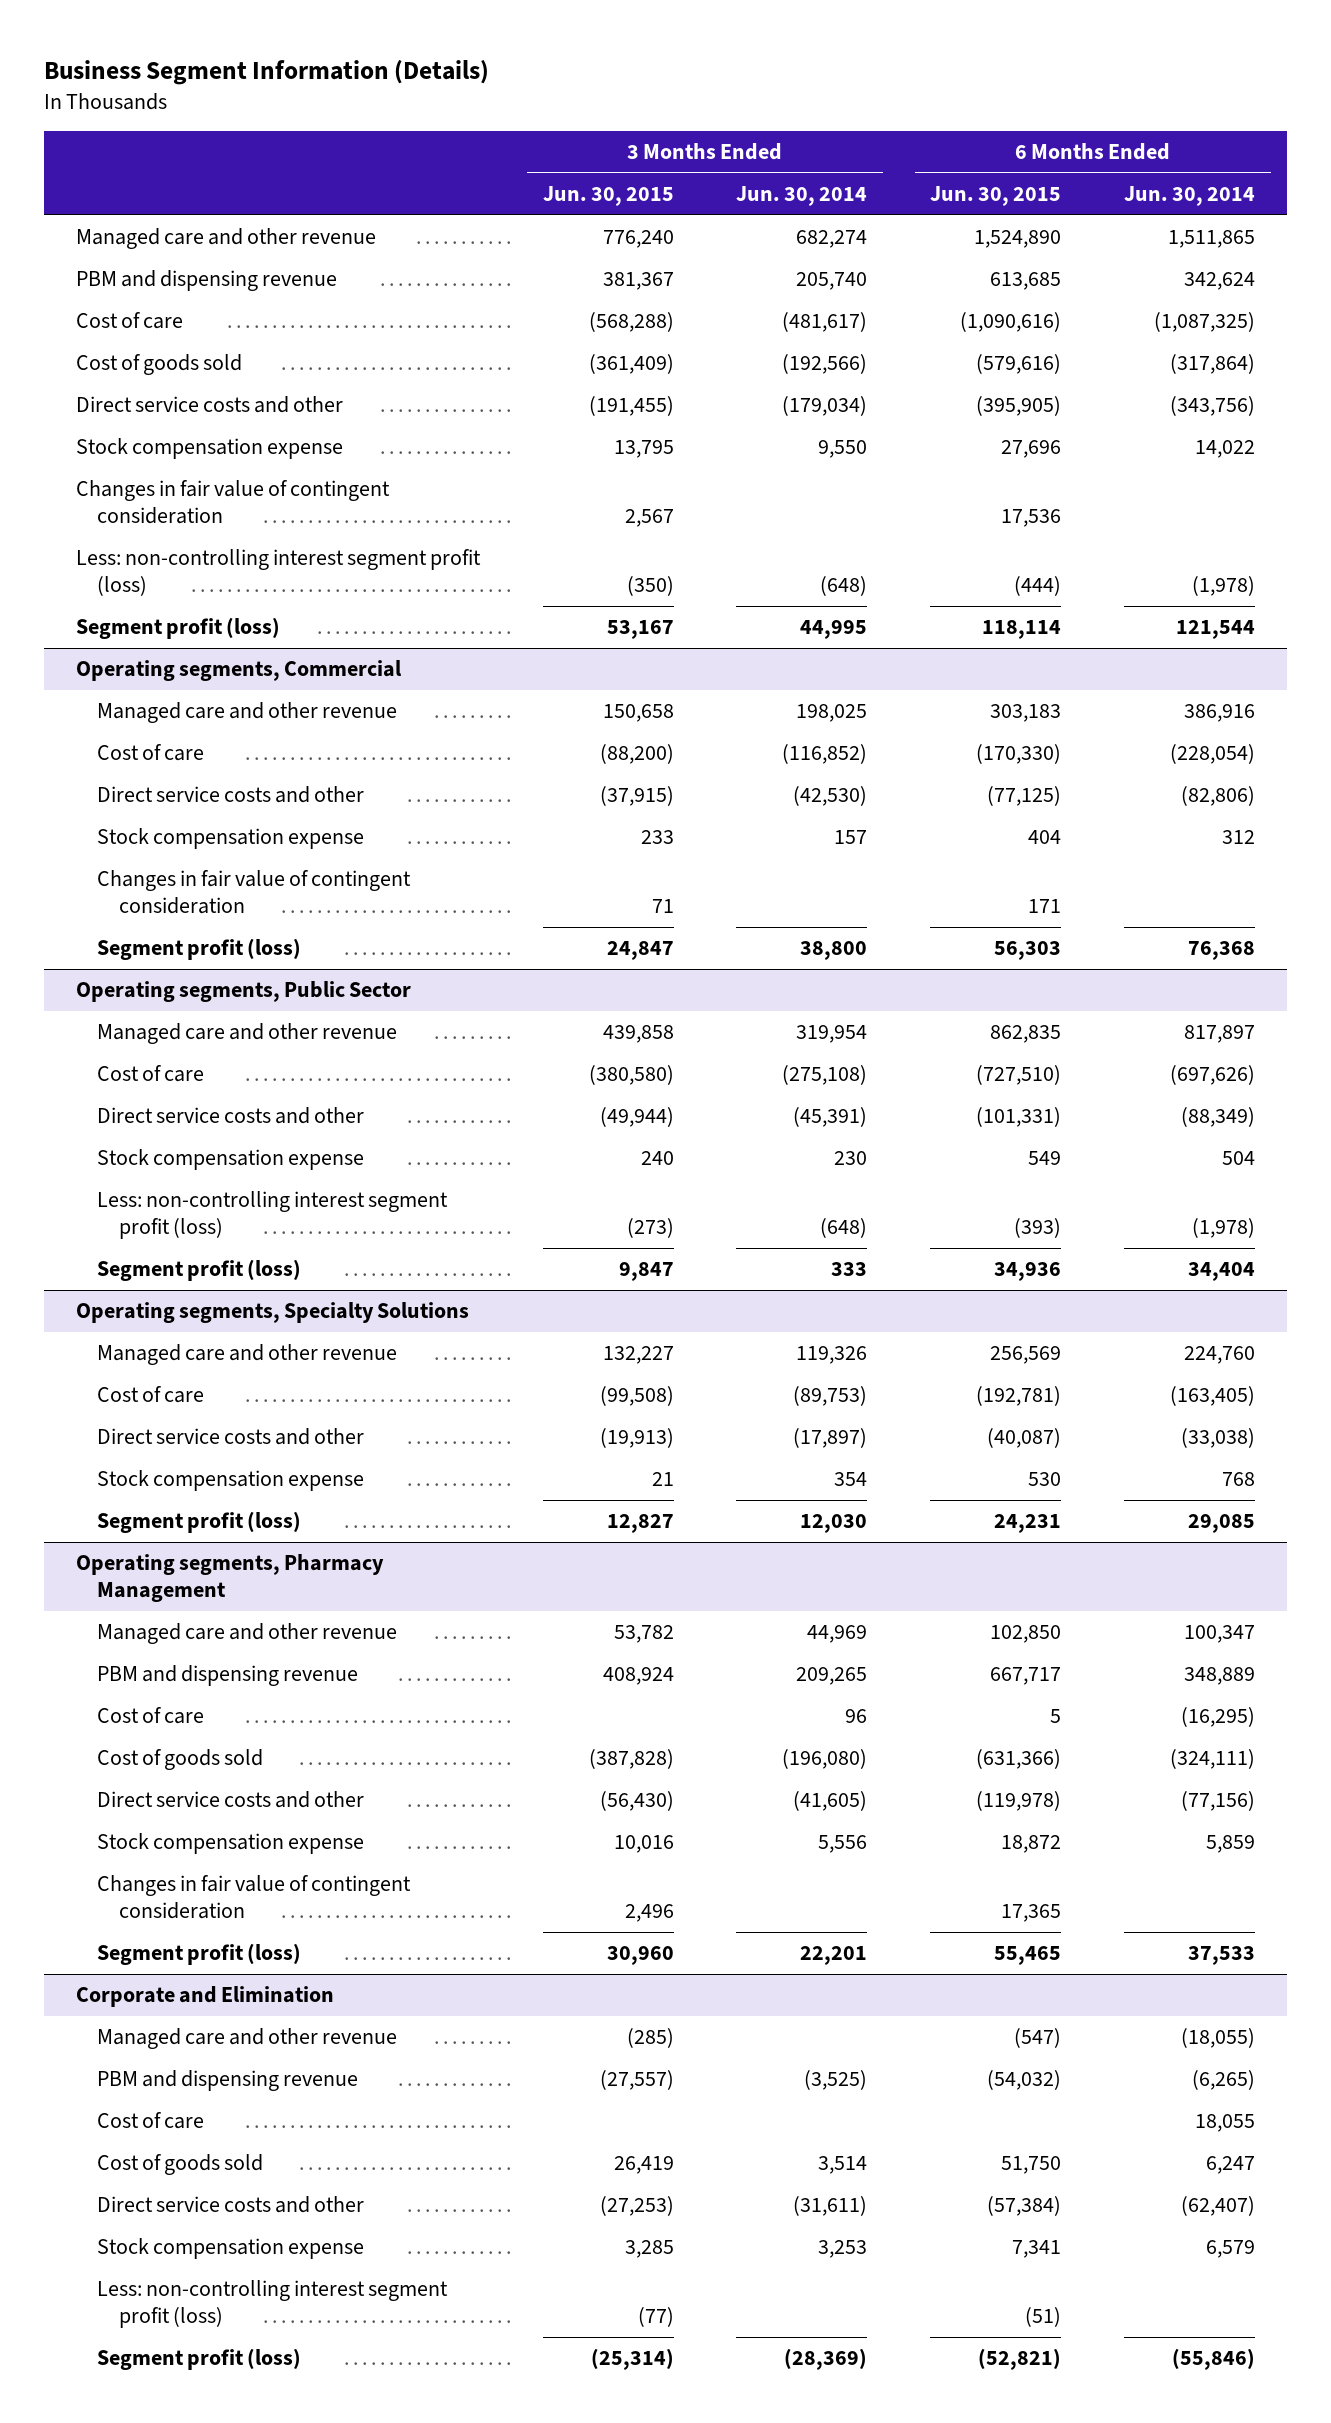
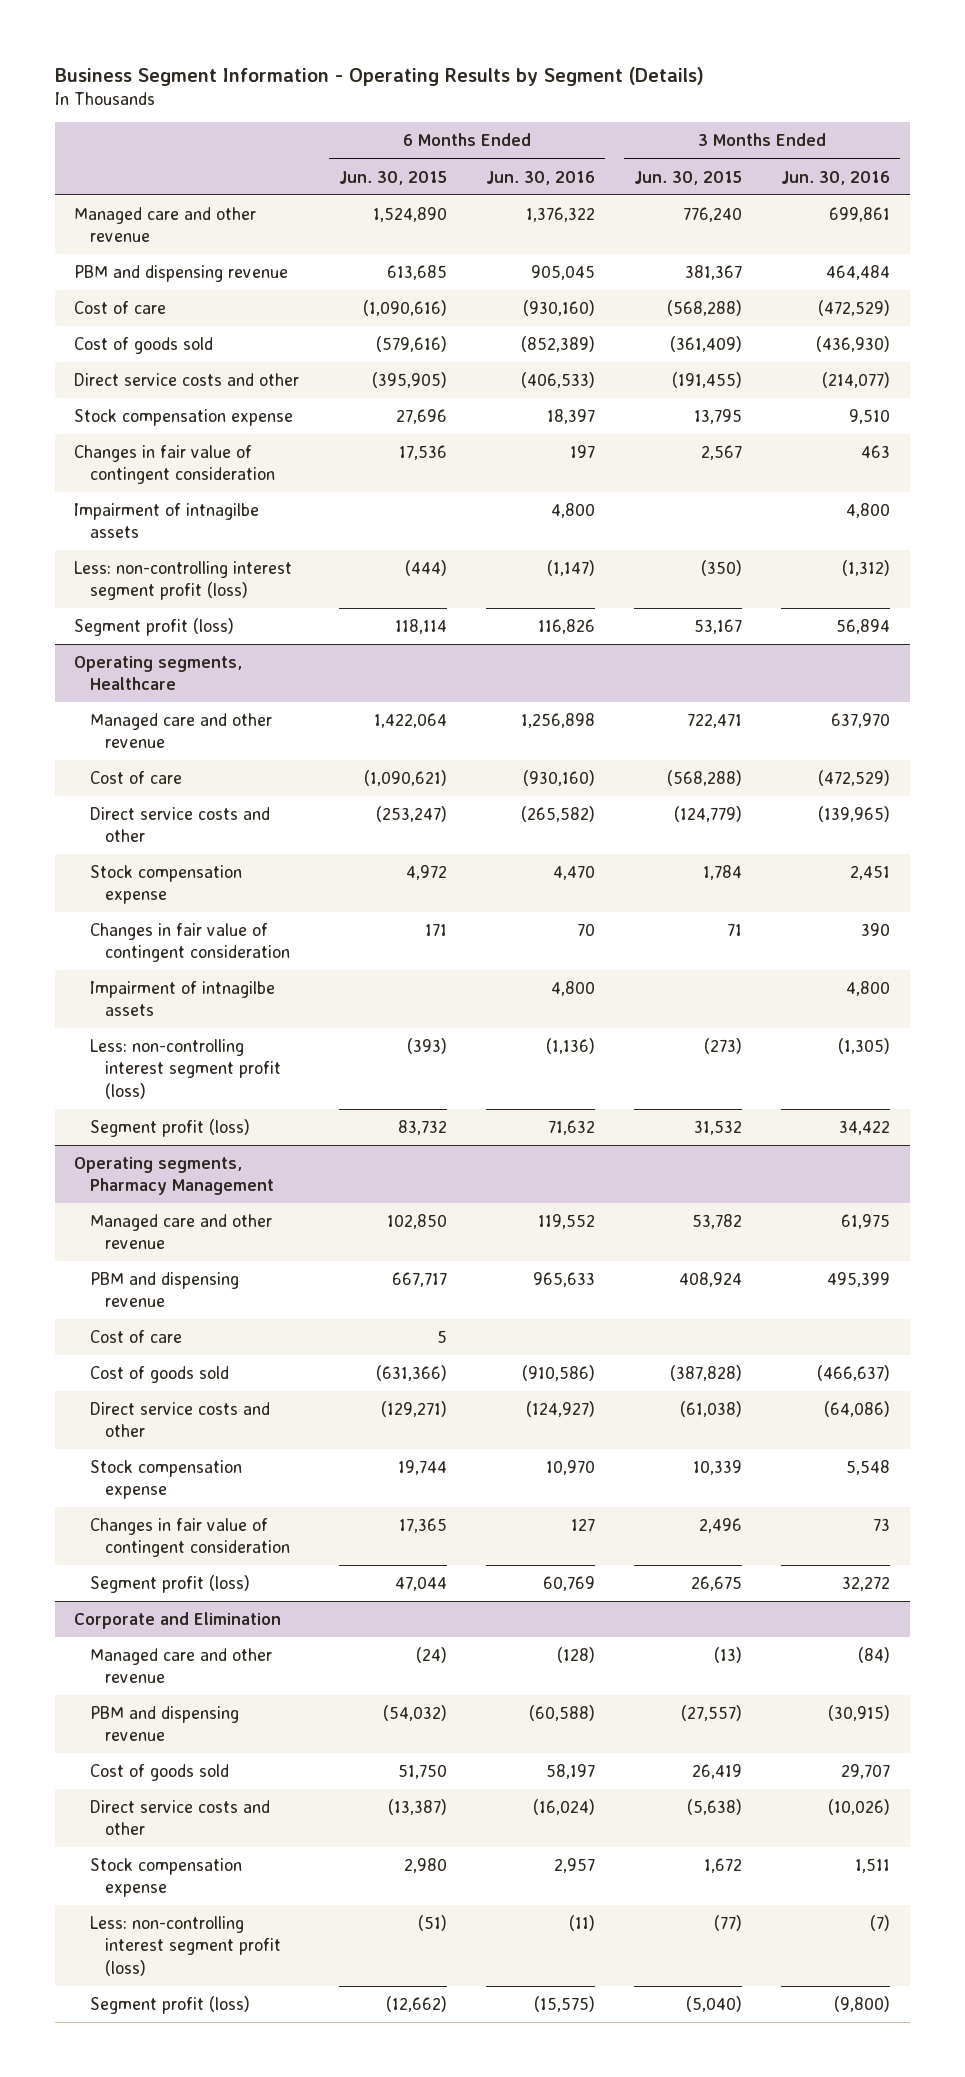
- Business Segment Information (Details)
+ Business Segment Information - Operating Results by Segment (Details)
- | 3 Months Ended Jun. 30, 2015 | 3 Months Ended Jun. 30, 2014 | 6 Months Ended Jun. 30, 2015 | 6 Months Ended Jun. 30, 2014
+ | 6 Months Ended Jun. 30, 2015 | 6 Months Ended Jun. 30, 2016 | 3 Months Ended Jun. 30, 2015 | 3 Months Ended Jun. 30, 2016
+ Impairment of intnagilbe assets | | 4,800 | | 4,800
- Operating segments, Commercial
- Managed care and other revenue | 150,658 | 198,025 | 303,183 | 386,916
- Cost of care | (88,200) | (116,852) | (170,330) | (228,054)
- Direct service costs and other | (37,915) | (42,530) | (77,125) | (82,806)
- Stock compensation expense | 233 | 157 | 404 | 312
+ Operating segments, Healthcare
+ Managed care and other revenue | 1,422,064 | 1,256,898 | 722,471 | 637,970
+ Cost of care | (1,090,621) | (930,160) | (568,288) | (472,529)
+ Direct service costs and other | (253,247) | (265,582) | (124,779) | (139,965)
+ Stock compensation expense | 4,972 | 4,470 | 1,784 | 2,451
- Segment profit (loss) | 24,847 | 38,800 | 56,303 | 76,368
- Operating segments, Public Sector
- Managed care and other revenue | 439,858 | 319,954 | 862,835 | 817,897
- Cost of care | (380,580) | (275,108) | (727,510) | (697,626)
- Direct service costs and other | (49,944) | (45,391) | (101,331) | (88,349)
- Stock compensation expense | 240 | 230 | 549 | 504
+ Impairment of intnagilbe assets | | 4,800 | | 4,800
- Segment profit (loss) | 9,847 | 333 | 34,936 | 34,404
- Operating segments, Specialty Solutions
- Managed care and other revenue | 132,227 | 119,326 | 256,569 | 224,760
- Cost of care | (99,508) | (89,753) | (192,781) | (163,405)
- Direct service costs and other | (19,913) | (17,897) | (40,087) | (33,038)
- Stock compensation expense | 21 | 354 | 530 | 768
- Segment profit (loss) | 12,827 | 12,030 | 24,231 | 29,085
+ Segment profit (loss) | 83,732 | 71,632 | 31,532 | 34,422
@ Operating segments, Pharmacy Management
- Direct service costs and other | (56,430) | (41,605) | (119,978) | (77,156)
- Stock compensation expense | 10,016 | 5,556 | 18,872 | 5,859
+ Direct service costs and other | (129,271) | (124,927) | (61,038) | (64,086)
+ Stock compensation expense | 19,744 | 10,970 | 10,339 | 5,548
- Segment profit (loss) | 30,960 | 22,201 | 55,465 | 37,533
+ Segment profit (loss) | 47,044 | 60,769 | 26,675 | 32,272
@ Corporate and Elimination
- Managed care and other revenue | (285) | | (547) | (18,055)
+ Managed care and other revenue | (24) | (128) | (13) | (84)
- Cost of care | | | | 18,055
- Direct service costs and other | (27,253) | (31,611) | (57,384) | (62,407)
- Stock compensation expense | 3,285 | 3,253 | 7,341 | 6,579
+ Direct service costs and other | (13,387) | (16,024) | (5,638) | (10,026)
+ Stock compensation expense | 2,980 | 2,957 | 1,672 | 1,511
- Segment profit (loss) | (25,314) | (28,369) | (52,821) | (55,846)
+ Segment profit (loss) | (12,662) | (15,575) | (5,040) | (9,800)

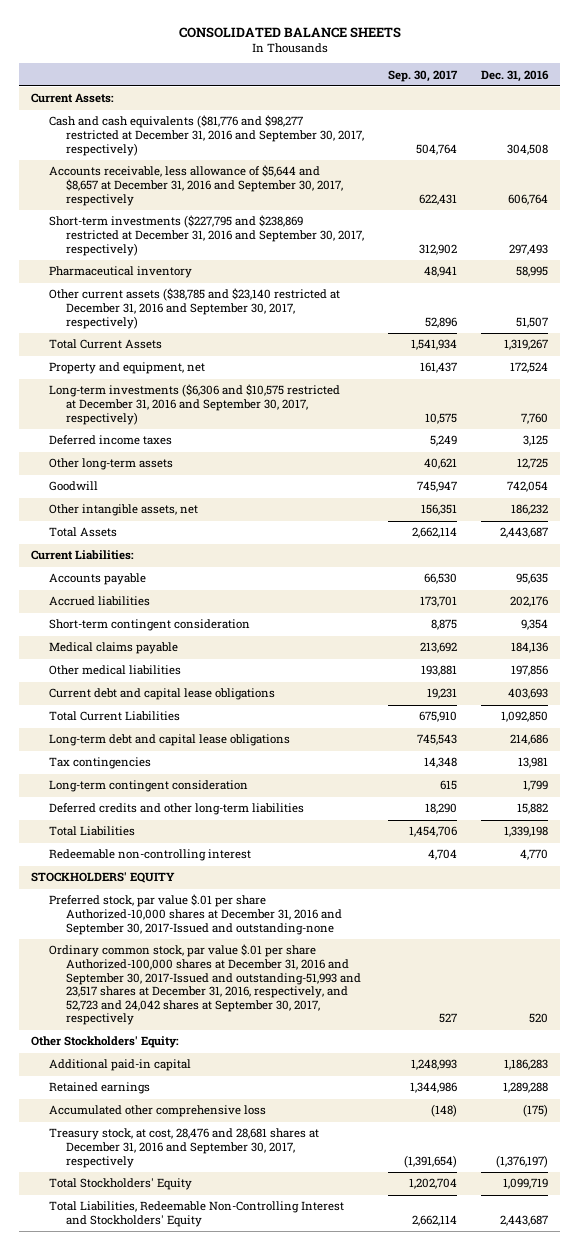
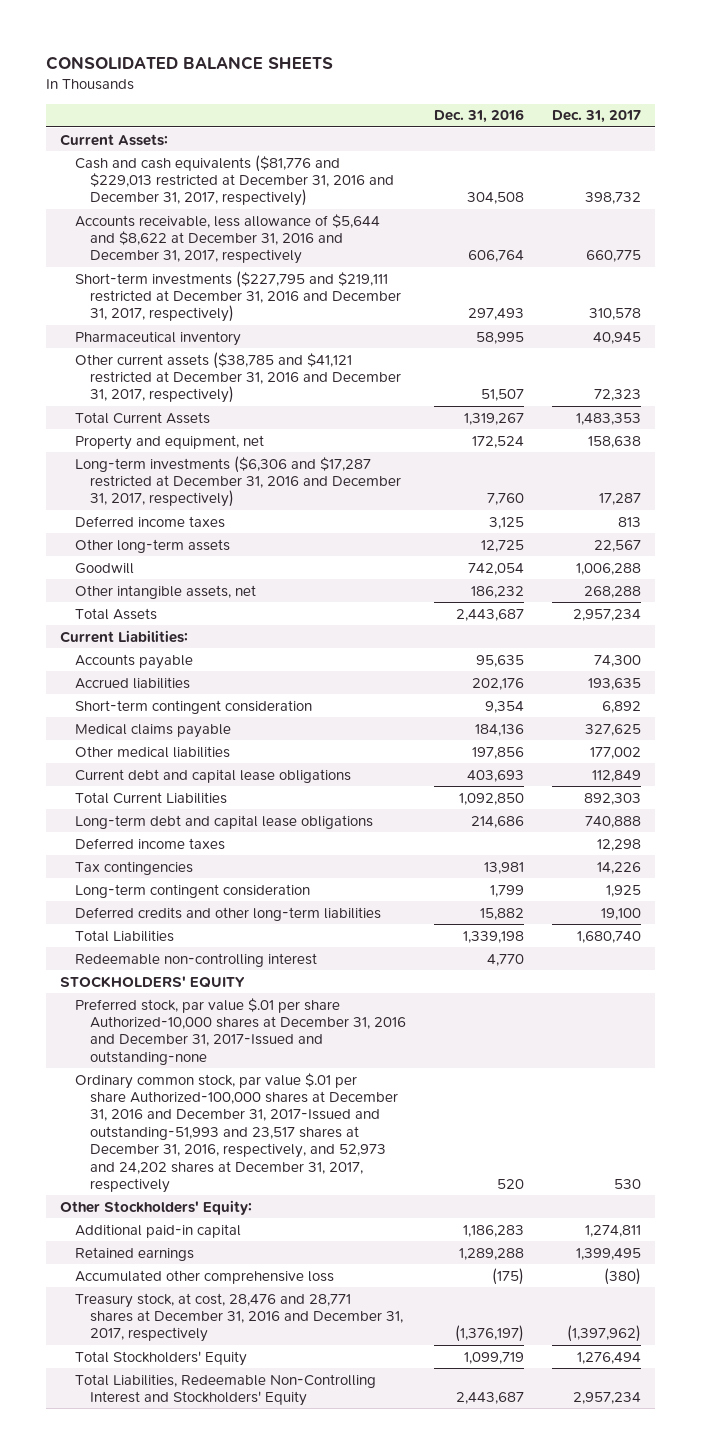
- | Sep. 30, 2017 | Dec. 31, 2016
+ | Dec. 31, 2016 | Dec. 31, 2017
- Cash and cash equivalents ($81,776 and $98,277 restricted at December 31, 2016 and September 30, 2017, respectively) | 504,764 | 304,508
- Accounts receivable, less allowance of $5,644 and $8,657 at December 31, 2016 and September 30, 2017, respectively | 622,431 | 606,764
- Short-term investments ($227,795 and $238,869 restricted at December 31, 2016 and September 30, 2017, respectively) | 312,902 | 297,493
+ Cash and cash equivalents ($81,776 and $229,013 restricted at December 31, 2016 and December 31, 2017, respectively) | 304,508 | 398,732
+ Accounts receivable, less allowance of $5,644 and $8,622 at December 31, 2016 and December 31, 2017, respectively | 606,764 | 660,775
+ Short-term investments ($227,795 and $219,111 restricted at December 31, 2016 and December 31, 2017, respectively) | 297,493 | 310,578
- Other current assets ($38,785 and $23,140 restricted at December 31, 2016 and September 30, 2017, respectively) | 52,896 | 51,507
+ Other current assets ($38,785 and $41,121 restricted at December 31, 2016 and December 31, 2017, respectively) | 51,507 | 72,323
- Long-term investments ($6,306 and $10,575 restricted at December 31, 2016 and September 30, 2017, respectively) | 10,575 | 7,760
+ Long-term investments ($6,306 and $17,287 restricted at December 31, 2016 and December 31, 2017, respectively) | 7,760 | 17,287
+ Deferred income taxes | | 12,298
- Preferred stock, par value $.01 per share Authorized-10,000 shares at December 31, 2016 and September 30, 2017-Issued and outstanding-none
- Ordinary common stock, par value $.01 per share Authorized-100,000 shares at December 31, 2016 and September 30, 2017-Issued and outstanding-51,993 and 23,517 shares at December 31, 2016, respectively, and 52,723 and 24,042 shares at September 30, 2017, respectively | 527 | 520
+ Preferred stock, par value $.01 per share Authorized-10,000 shares at December 31, 2016 and December 31, 2017-Issued and outstanding-none
+ Ordinary common stock, par value $.01 per share Authorized-100,000 shares at December 31, 2016 and December 31, 2017-Issued and outstanding-51,993 and 23,517 shares at December 31, 2016, respectively, and 52,973 and 24,202 shares at December 31, 2017, respectively | 520 | 530
- Treasury stock, at cost, 28,476 and 28,681 shares at December 31, 2016 and September 30, 2017, respectively | (1,391,654) | (1,376,197)
+ Treasury stock, at cost, 28,476 and 28,771 shares at December 31, 2016 and December 31, 2017, respectively | (1,376,197) | (1,397,962)

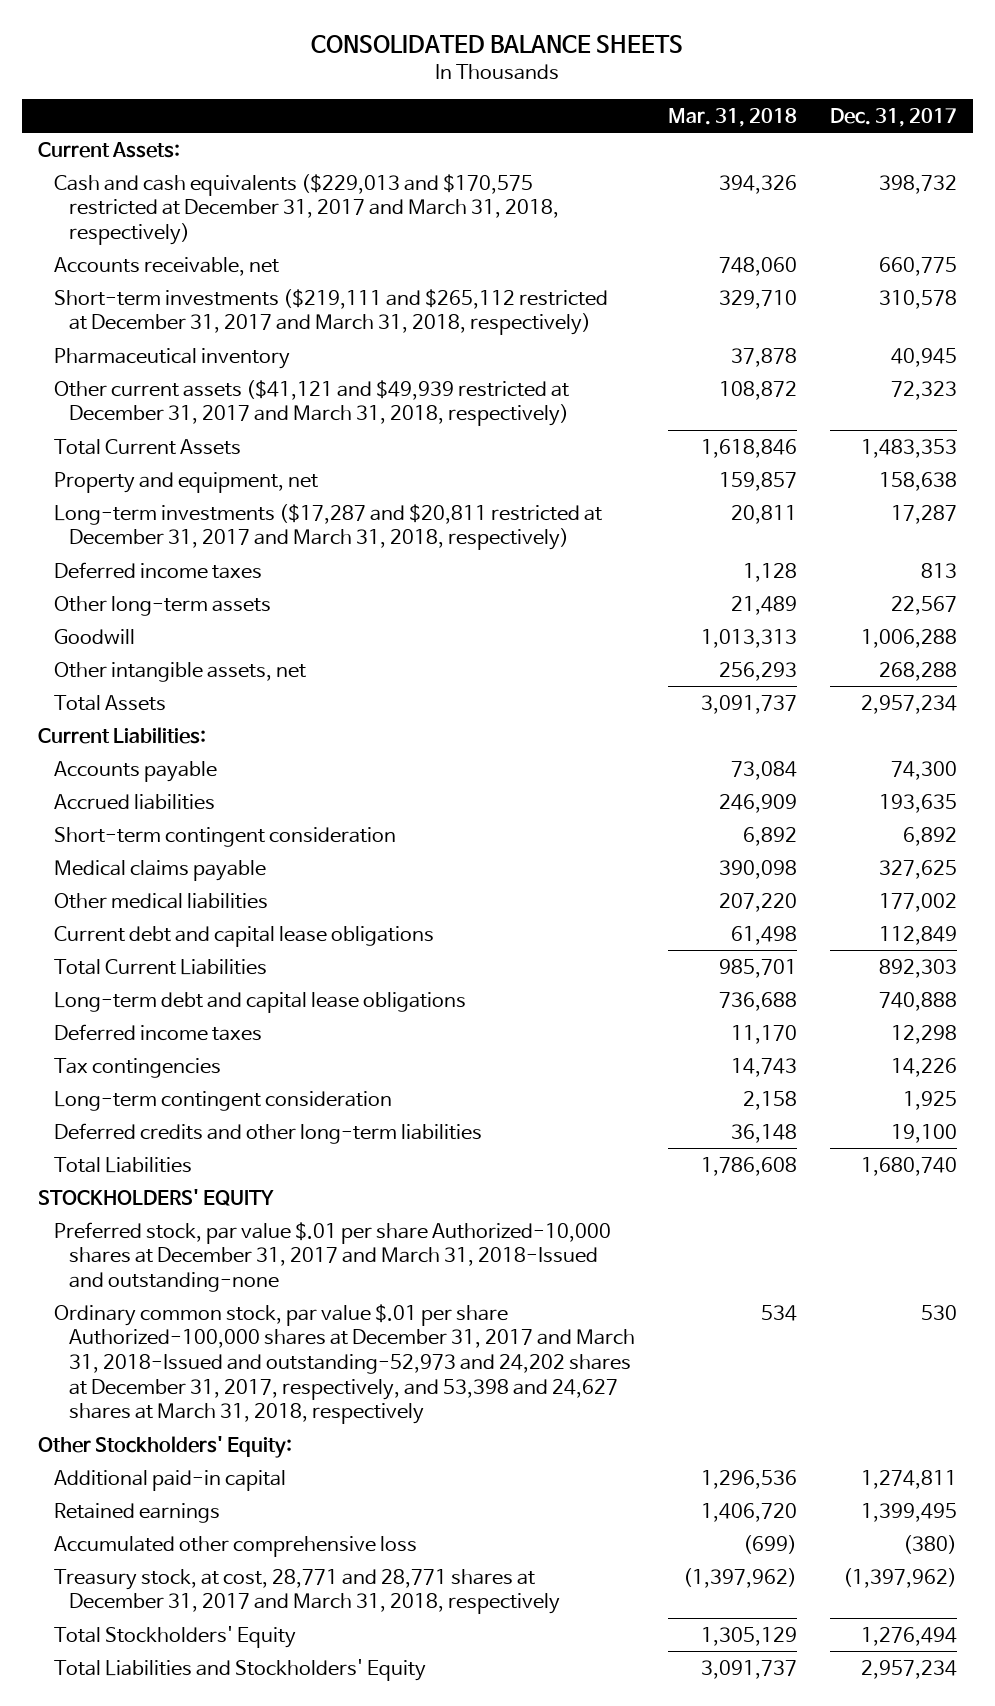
- | Dec. 31, 2016 | Dec. 31, 2017
+ | Mar. 31, 2018 | Dec. 31, 2017
- Cash and cash equivalents ($81,776 and $229,013 restricted at December 31, 2016 and December 31, 2017, respectively) | 304,508 | 398,732
- Accounts receivable, less allowance of $5,644 and $8,622 at December 31, 2016 and December 31, 2017, respectively | 606,764 | 660,775
- Short-term investments ($227,795 and $219,111 restricted at December 31, 2016 and December 31, 2017, respectively) | 297,493 | 310,578
+ Cash and cash equivalents ($229,013 and $170,575 restricted at December 31, 2017 and March 31, 2018, respectively) | 394,326 | 398,732
+ Accounts receivable, net | 748,060 | 660,775
+ Short-term investments ($219,111 and $265,112 restricted at December 31, 2017 and March 31, 2018, respectively) | 329,710 | 310,578
- Other current assets ($38,785 and $41,121 restricted at December 31, 2016 and December 31, 2017, respectively) | 51,507 | 72,323
+ Other current assets ($41,121 and $49,939 restricted at December 31, 2017 and March 31, 2018, respectively) | 108,872 | 72,323
- Long-term investments ($6,306 and $17,287 restricted at December 31, 2016 and December 31, 2017, respectively) | 7,760 | 17,287
+ Long-term investments ($17,287 and $20,811 restricted at December 31, 2017 and March 31, 2018, respectively) | 20,811 | 17,287
- Redeemable non-controlling interest | 4,770 |
- Preferred stock, par value $.01 per share Authorized-10,000 shares at December 31, 2016 and December 31, 2017-Issued and outstanding-none
- Ordinary common stock, par value $.01 per share Authorized-100,000 shares at December 31, 2016 and December 31, 2017-Issued and outstanding-51,993 and 23,517 shares at December 31, 2016, respectively, and 52,973 and 24,202 shares at December 31, 2017, respectively | 520 | 530
+ Preferred stock, par value $.01 per share Authorized-10,000 shares at December 31, 2017 and March 31, 2018-Issued and outstanding-none
+ Ordinary common stock, par value $.01 per share Authorized-100,000 shares at December 31, 2017 and March 31, 2018-Issued and outstanding-52,973 and 24,202 shares at December 31, 2017, respectively, and 53,398 and 24,627 shares at March 31, 2018, respectively | 534 | 530
- Treasury stock, at cost, 28,476 and 28,771 shares at December 31, 2016 and December 31, 2017, respectively | (1,376,197) | (1,397,962)
+ Treasury stock, at cost, 28,771 and 28,771 shares at December 31, 2017 and March 31, 2018, respectively | (1,397,962) | (1,397,962)
- Total Liabilities, Redeemable Non-Controlling Interest and Stockholders' Equity | 2,443,687 | 2,957,234
+ Total Liabilities and Stockholders' Equity | 3,091,737 | 2,957,234

